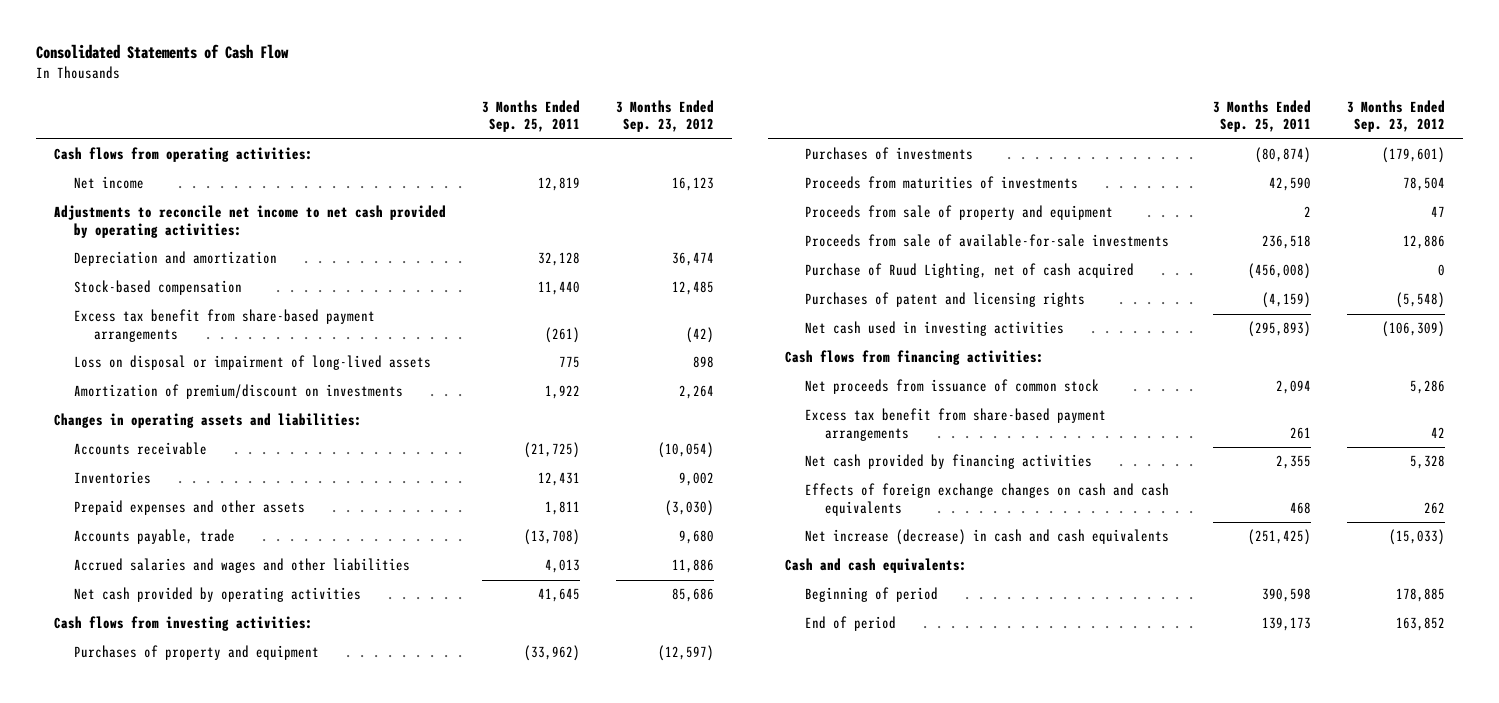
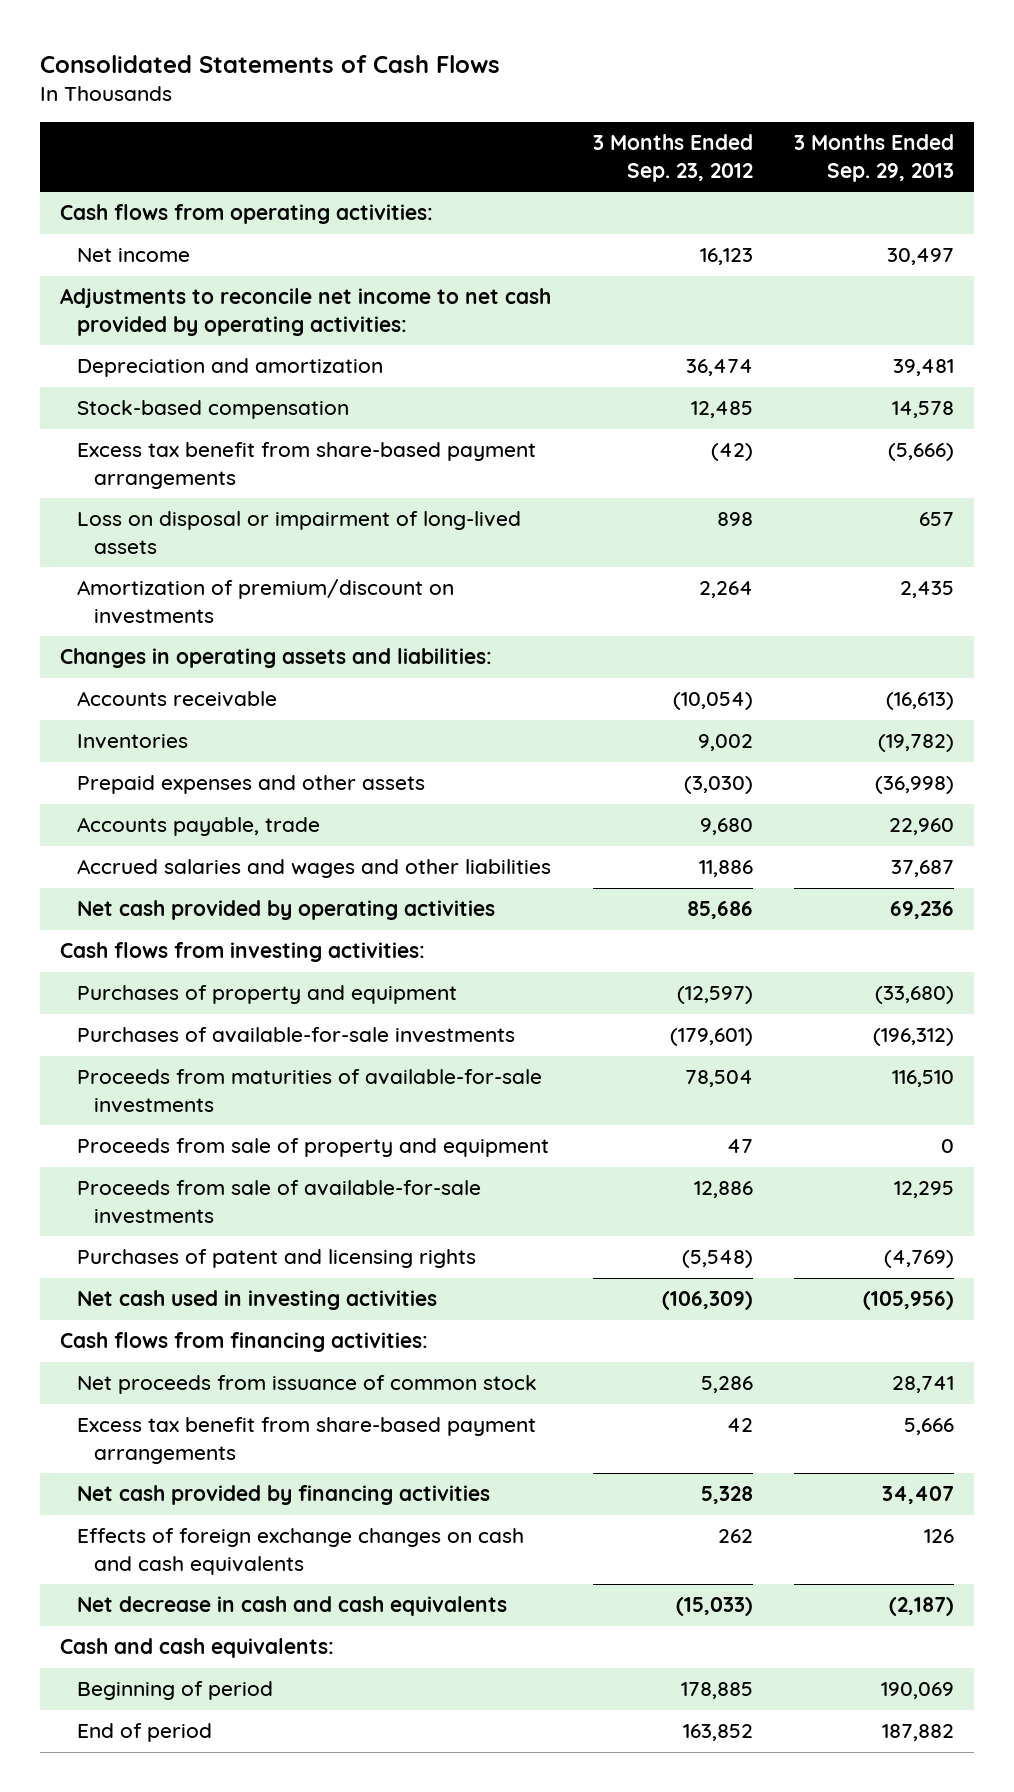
- Consolidated Statements of Cash Flow
+ Consolidated Statements of Cash Flows
- | 3 Months Ended Sep. 25, 2011 | 3 Months Ended Sep. 23, 2012
+ | 3 Months Ended Sep. 23, 2012 | 3 Months Ended Sep. 29, 2013
- Purchases of investments | (80,874) | (179,601)
- Proceeds from maturities of investments | 42,590 | 78,504
+ Purchases of available-for-sale investments | (179,601) | (196,312)
+ Proceeds from maturities of available-for-sale investments | 78,504 | 116,510
- Purchase of Ruud Lighting, net of cash acquired | (456,008) | 0
- Net increase (decrease) in cash and cash equivalents | (251,425) | (15,033)
+ Net decrease in cash and cash equivalents | (15,033) | (2,187)

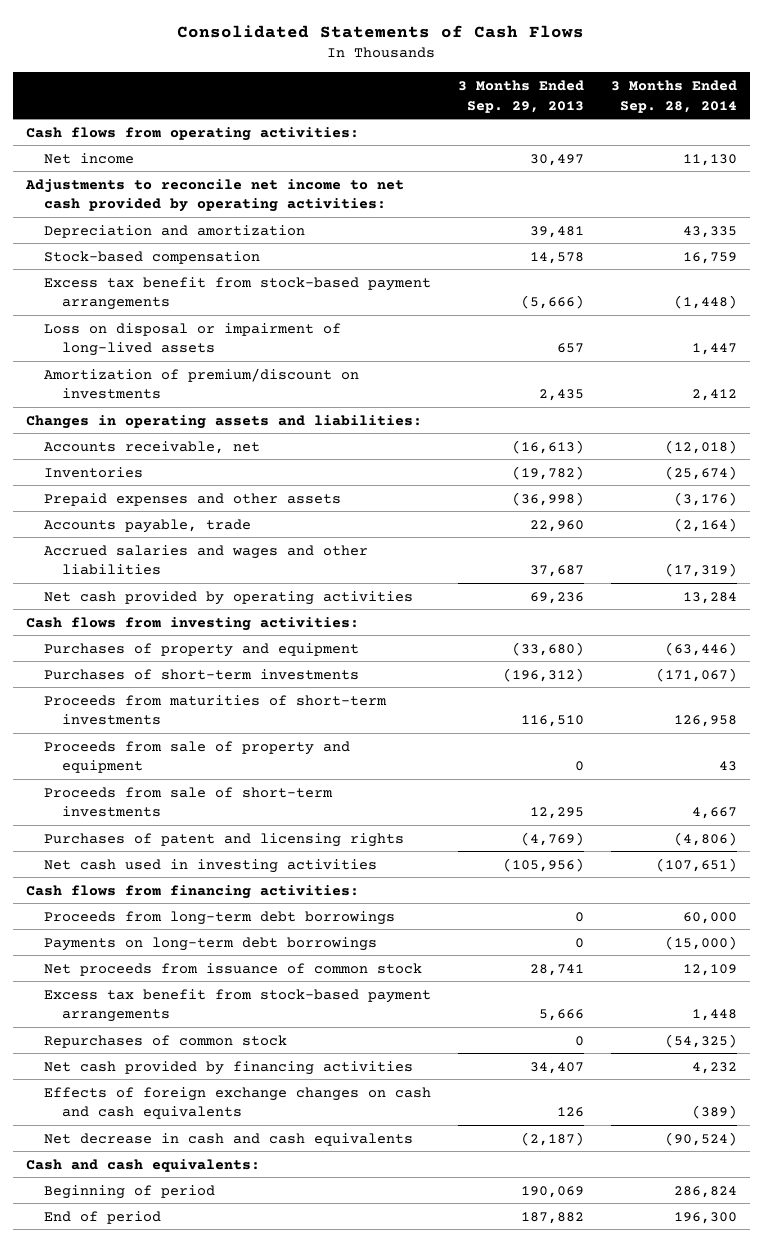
- | 3 Months Ended Sep. 23, 2012 | 3 Months Ended Sep. 29, 2013
+ | 3 Months Ended Sep. 29, 2013 | 3 Months Ended Sep. 28, 2014
- Excess tax benefit from share-based payment arrangements | (42) | (5,666)
+ Excess tax benefit from stock-based payment arrangements | (5,666) | (1,448)
- Accounts receivable | (10,054) | (16,613)
+ Accounts receivable, net | (16,613) | (12,018)
- Purchases of available-for-sale investments | (179,601) | (196,312)
- Proceeds from maturities of available-for-sale investments | 78,504 | 116,510
+ Purchases of short-term investments | (196,312) | (171,067)
+ Proceeds from maturities of short-term investments | 116,510 | 126,958
- Proceeds from sale of available-for-sale investments | 12,886 | 12,295
+ Proceeds from sale of short-term investments | 12,295 | 4,667
+ Proceeds from long-term debt borrowings | 0 | 60,000
+ Payments on long-term debt borrowings | 0 | (15,000)
- Excess tax benefit from share-based payment arrangements | 42 | 5,666
+ Excess tax benefit from stock-based payment arrangements | 5,666 | 1,448
+ Repurchases of common stock | 0 | (54,325)

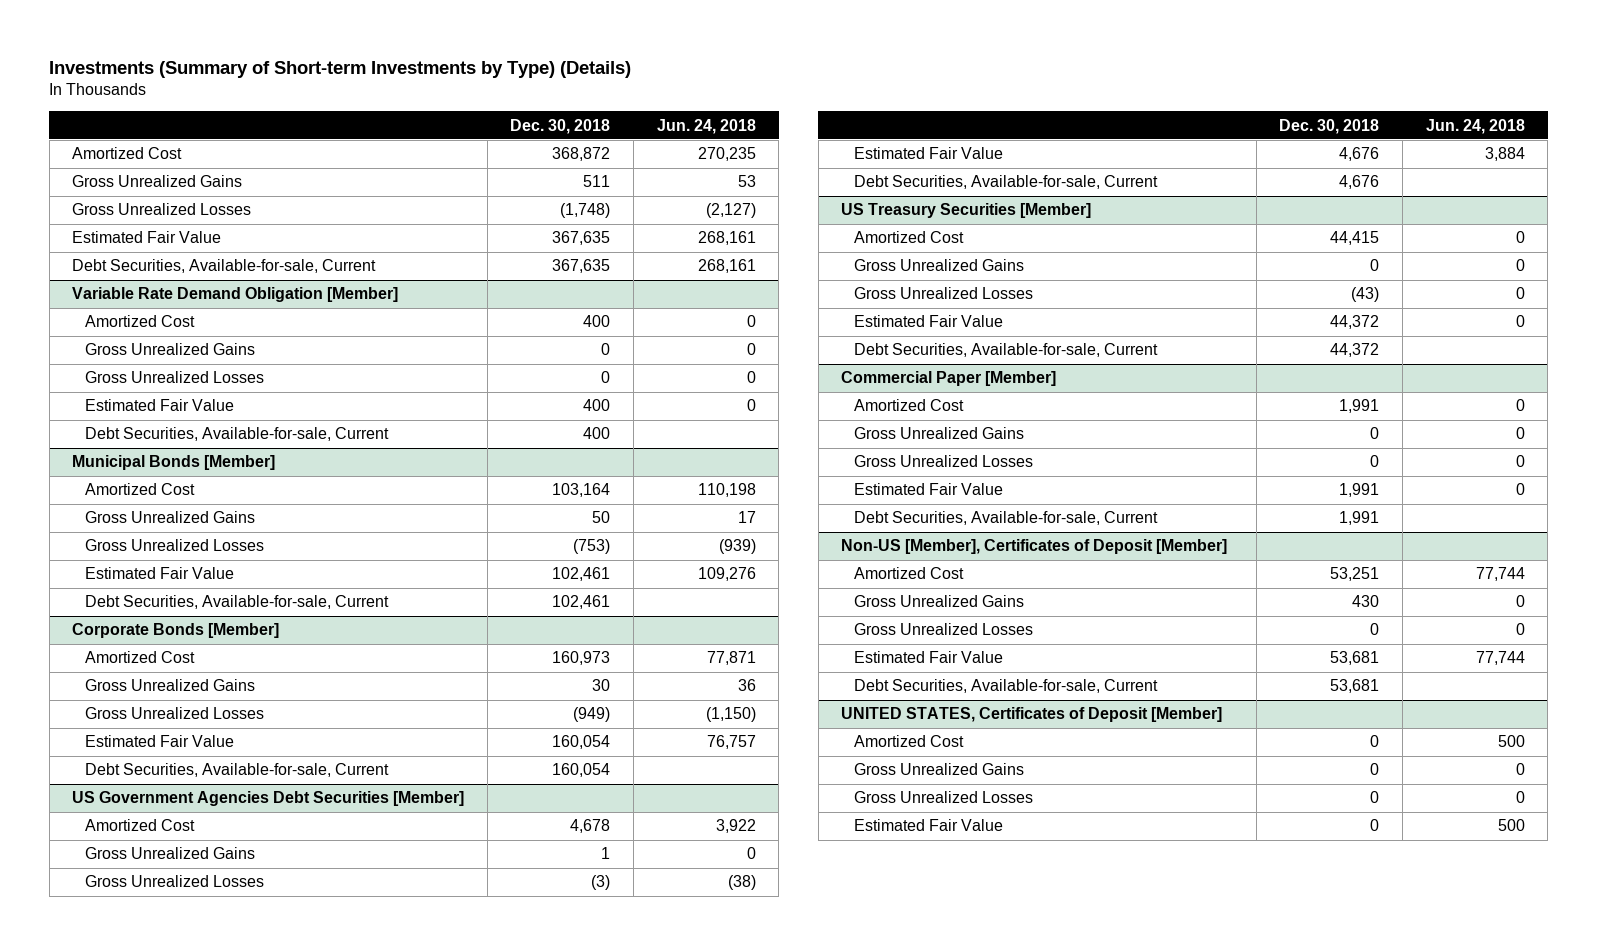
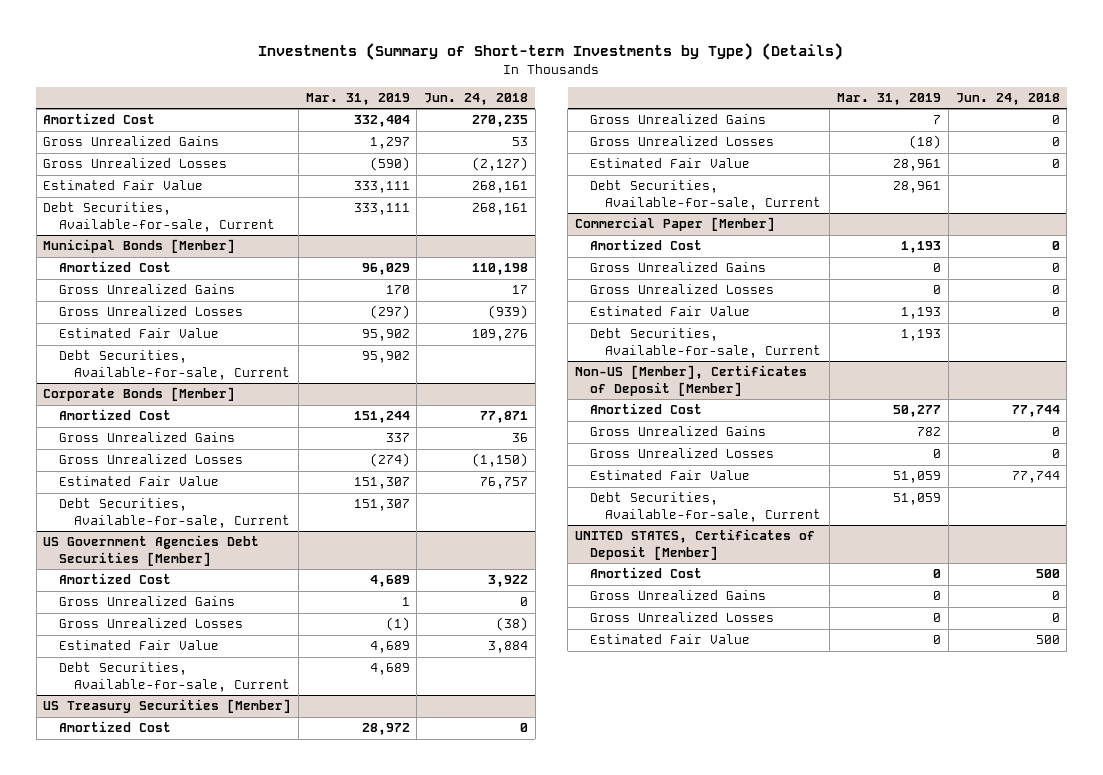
- | Dec. 30, 2018 | Jun. 24, 2018
+ | Mar. 31, 2019 | Jun. 24, 2018
- Variable Rate Demand Obligation [Member]
- Amortized Cost | 400 | 0
- Gross Unrealized Gains | 0 | 0
- Gross Unrealized Losses | 0 | 0
- Estimated Fair Value | 400 | 0
- Debt Securities, Available-for-sale, Current | 400 |

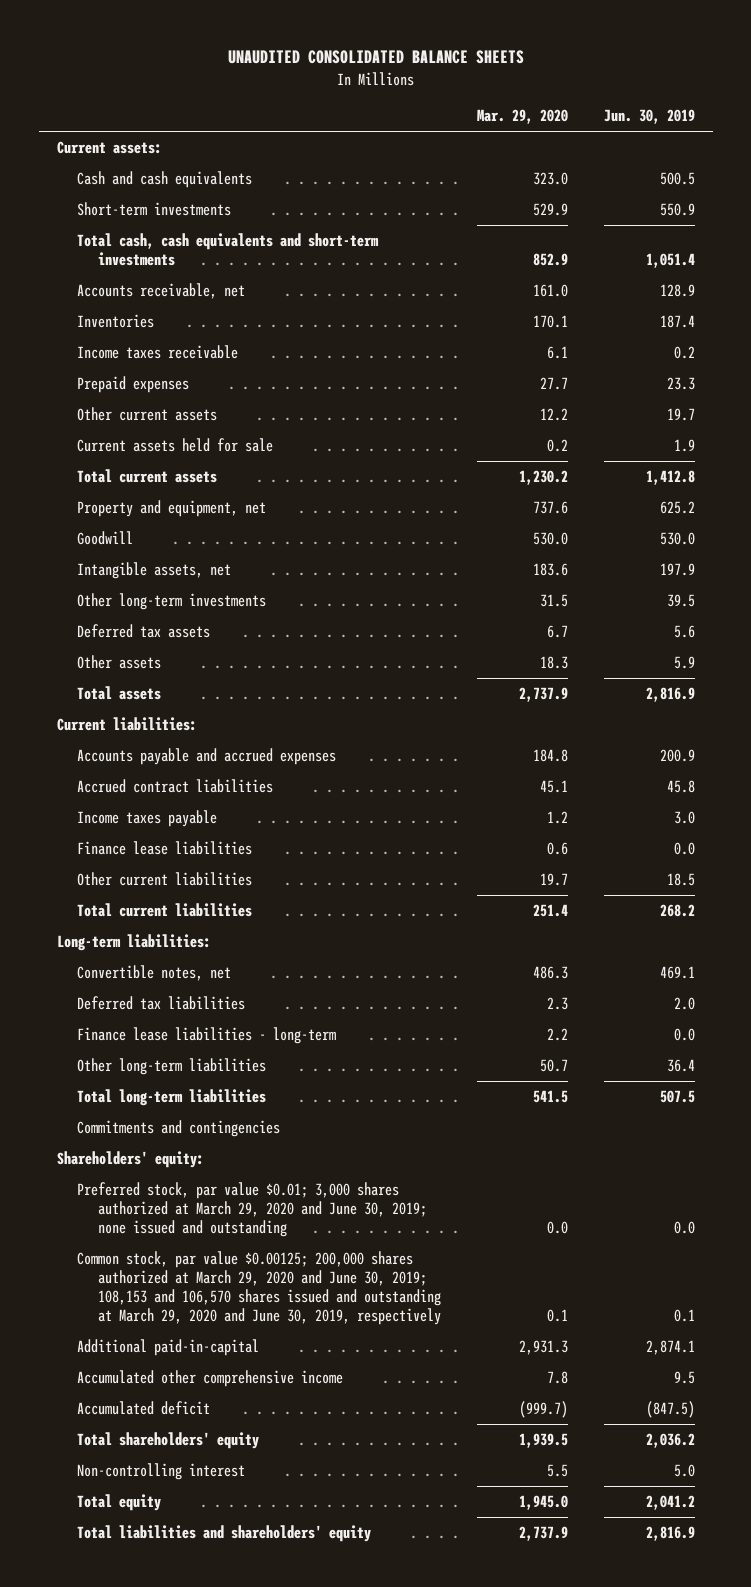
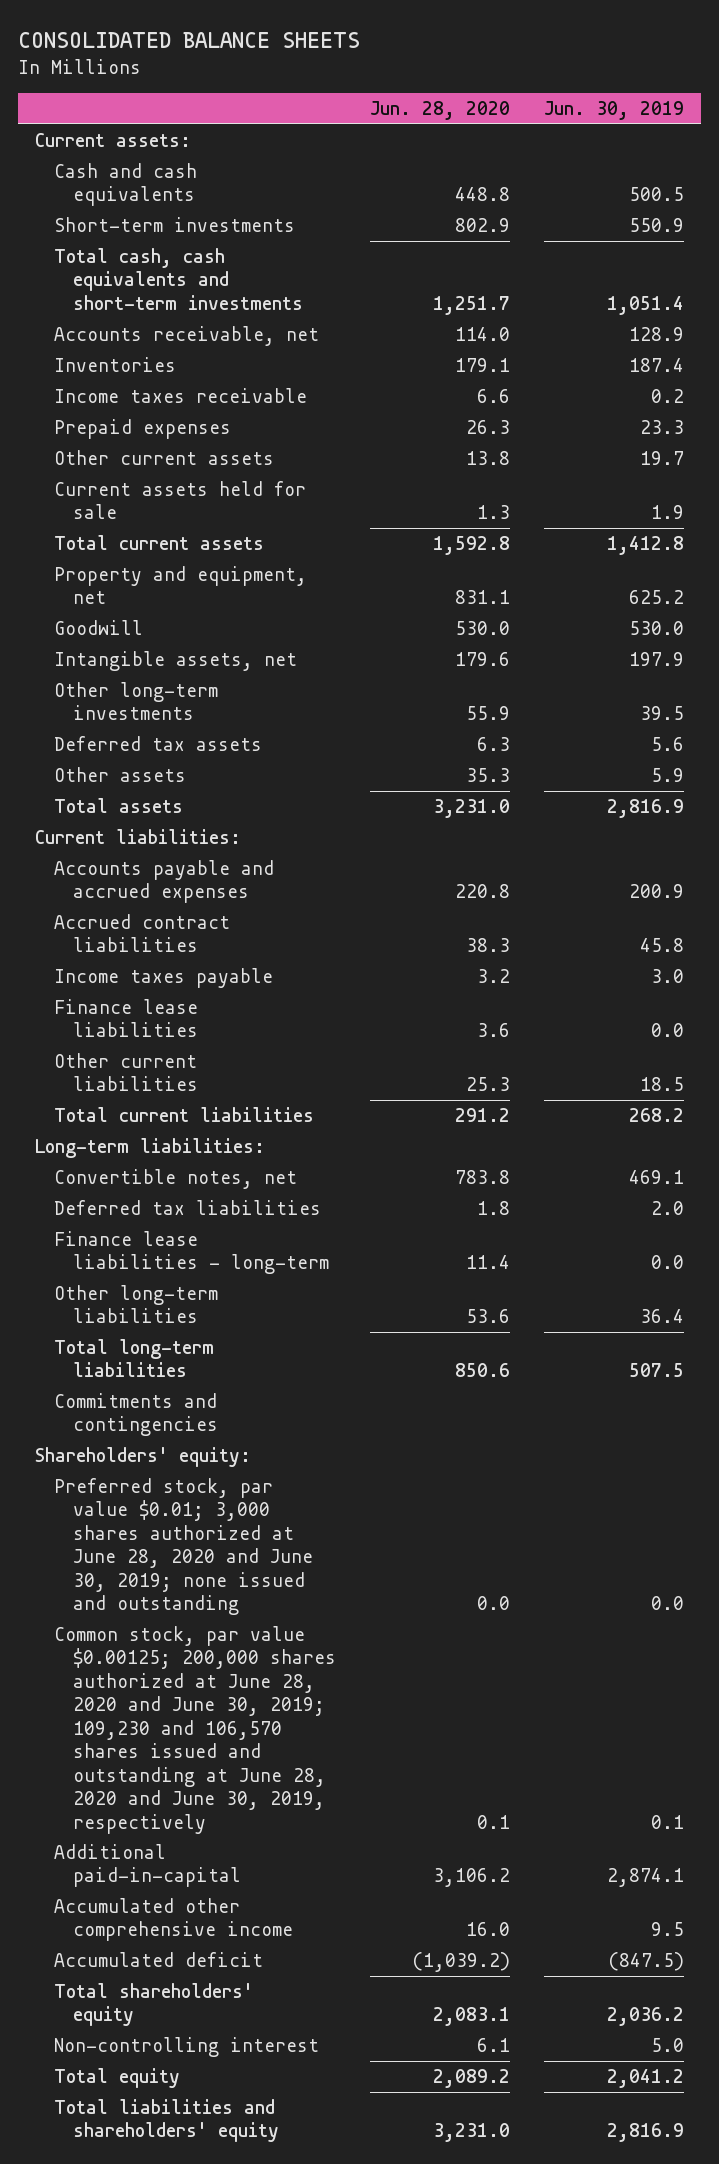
- UNAUDITED CONSOLIDATED BALANCE SHEETS
+ CONSOLIDATED BALANCE SHEETS
- | Mar. 29, 2020 | Jun. 30, 2019
+ | Jun. 28, 2020 | Jun. 30, 2019
- Preferred stock, par value $0.01; 3,000 shares authorized at March 29, 2020 and June 30, 2019; none issued and outstanding | 0.0 | 0.0
- Common stock, par value $0.00125; 200,000 shares authorized at March 29, 2020 and June 30, 2019; 108,153 and 106,570 shares issued and outstanding at March 29, 2020 and June 30, 2019, respectively | 0.1 | 0.1
+ Preferred stock, par value $0.01; 3,000 shares authorized at June 28, 2020 and June 30, 2019; none issued and outstanding | 0.0 | 0.0
+ Common stock, par value $0.00125; 200,000 shares authorized at June 28, 2020 and June 30, 2019; 109,230 and 106,570 shares issued and outstanding at June 28, 2020 and June 30, 2019, respectively | 0.1 | 0.1

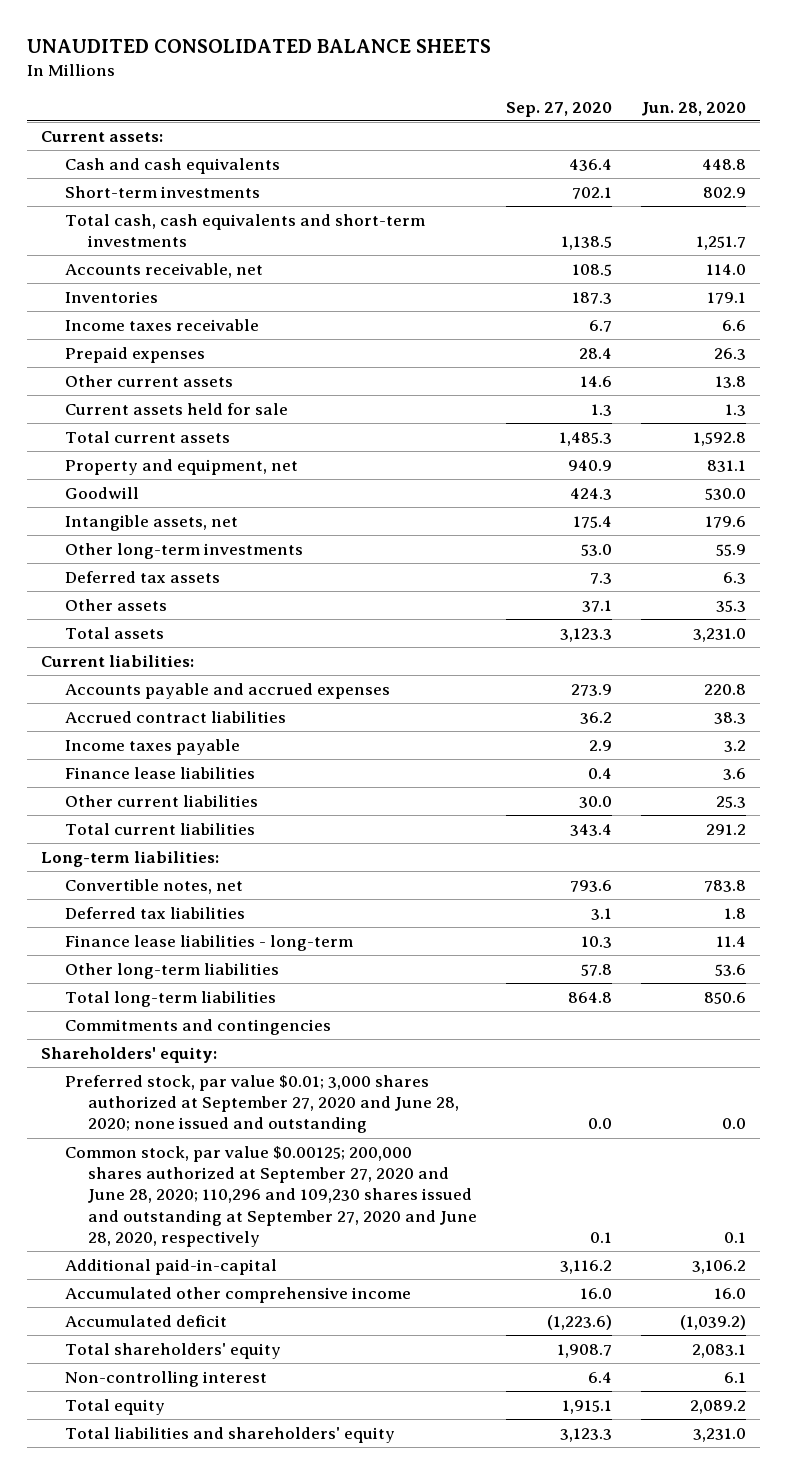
- CONSOLIDATED BALANCE SHEETS
+ UNAUDITED CONSOLIDATED BALANCE SHEETS
- | Jun. 28, 2020 | Jun. 30, 2019
+ | Sep. 27, 2020 | Jun. 28, 2020
- Preferred stock, par value $0.01; 3,000 shares authorized at June 28, 2020 and June 30, 2019; none issued and outstanding | 0.0 | 0.0
- Common stock, par value $0.00125; 200,000 shares authorized at June 28, 2020 and June 30, 2019; 109,230 and 106,570 shares issued and outstanding at June 28, 2020 and June 30, 2019, respectively | 0.1 | 0.1
+ Preferred stock, par value $0.01; 3,000 shares authorized at September 27, 2020 and June 28, 2020; none issued and outstanding | 0.0 | 0.0
+ Common stock, par value $0.00125; 200,000 shares authorized at September 27, 2020 and June 28, 2020; 110,296 and 109,230 shares issued and outstanding at September 27, 2020 and June 28, 2020, respectively | 0.1 | 0.1

